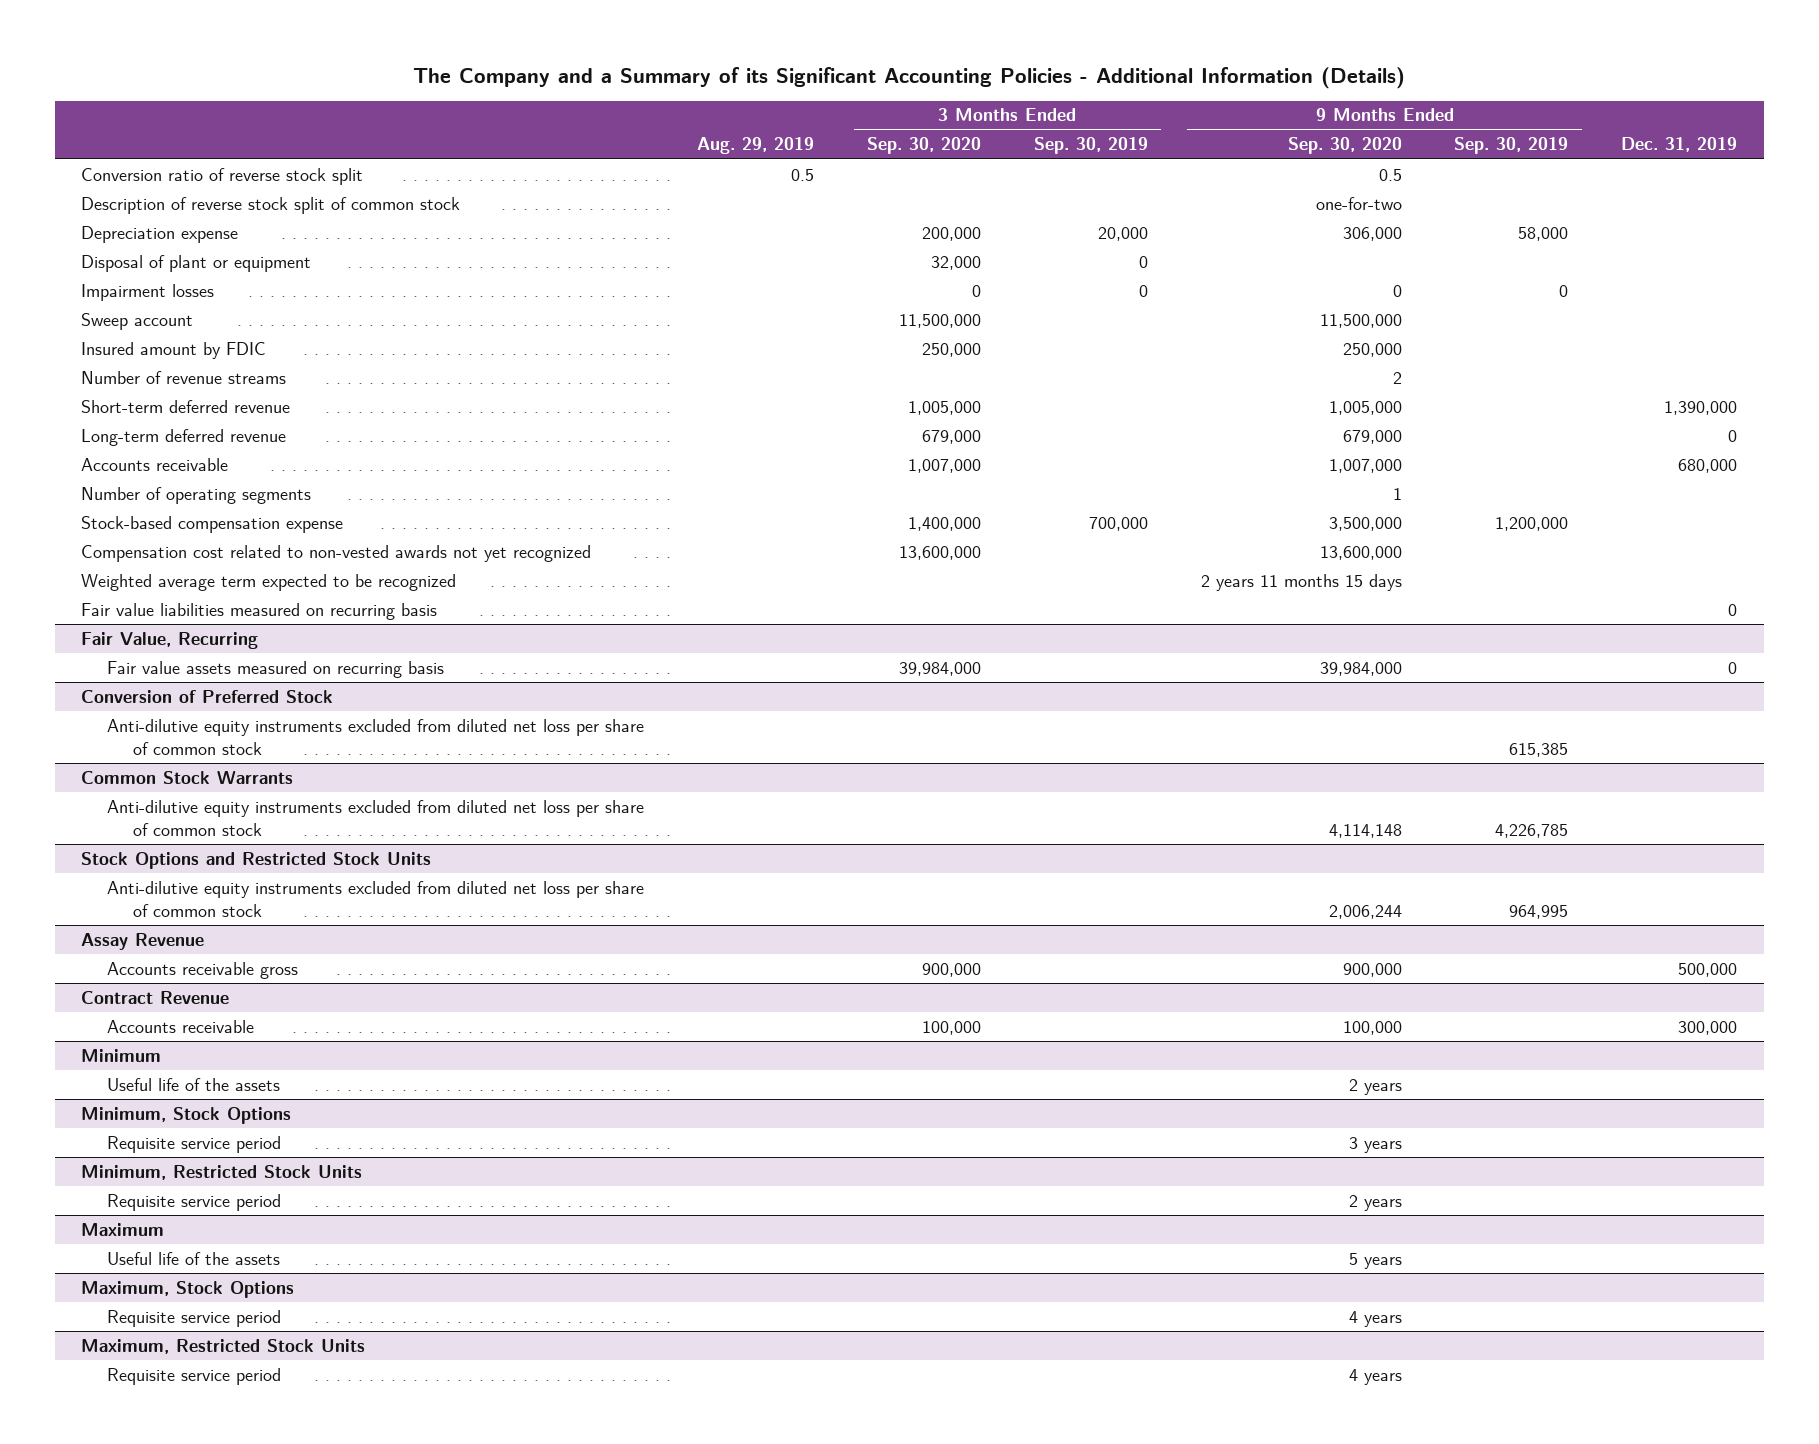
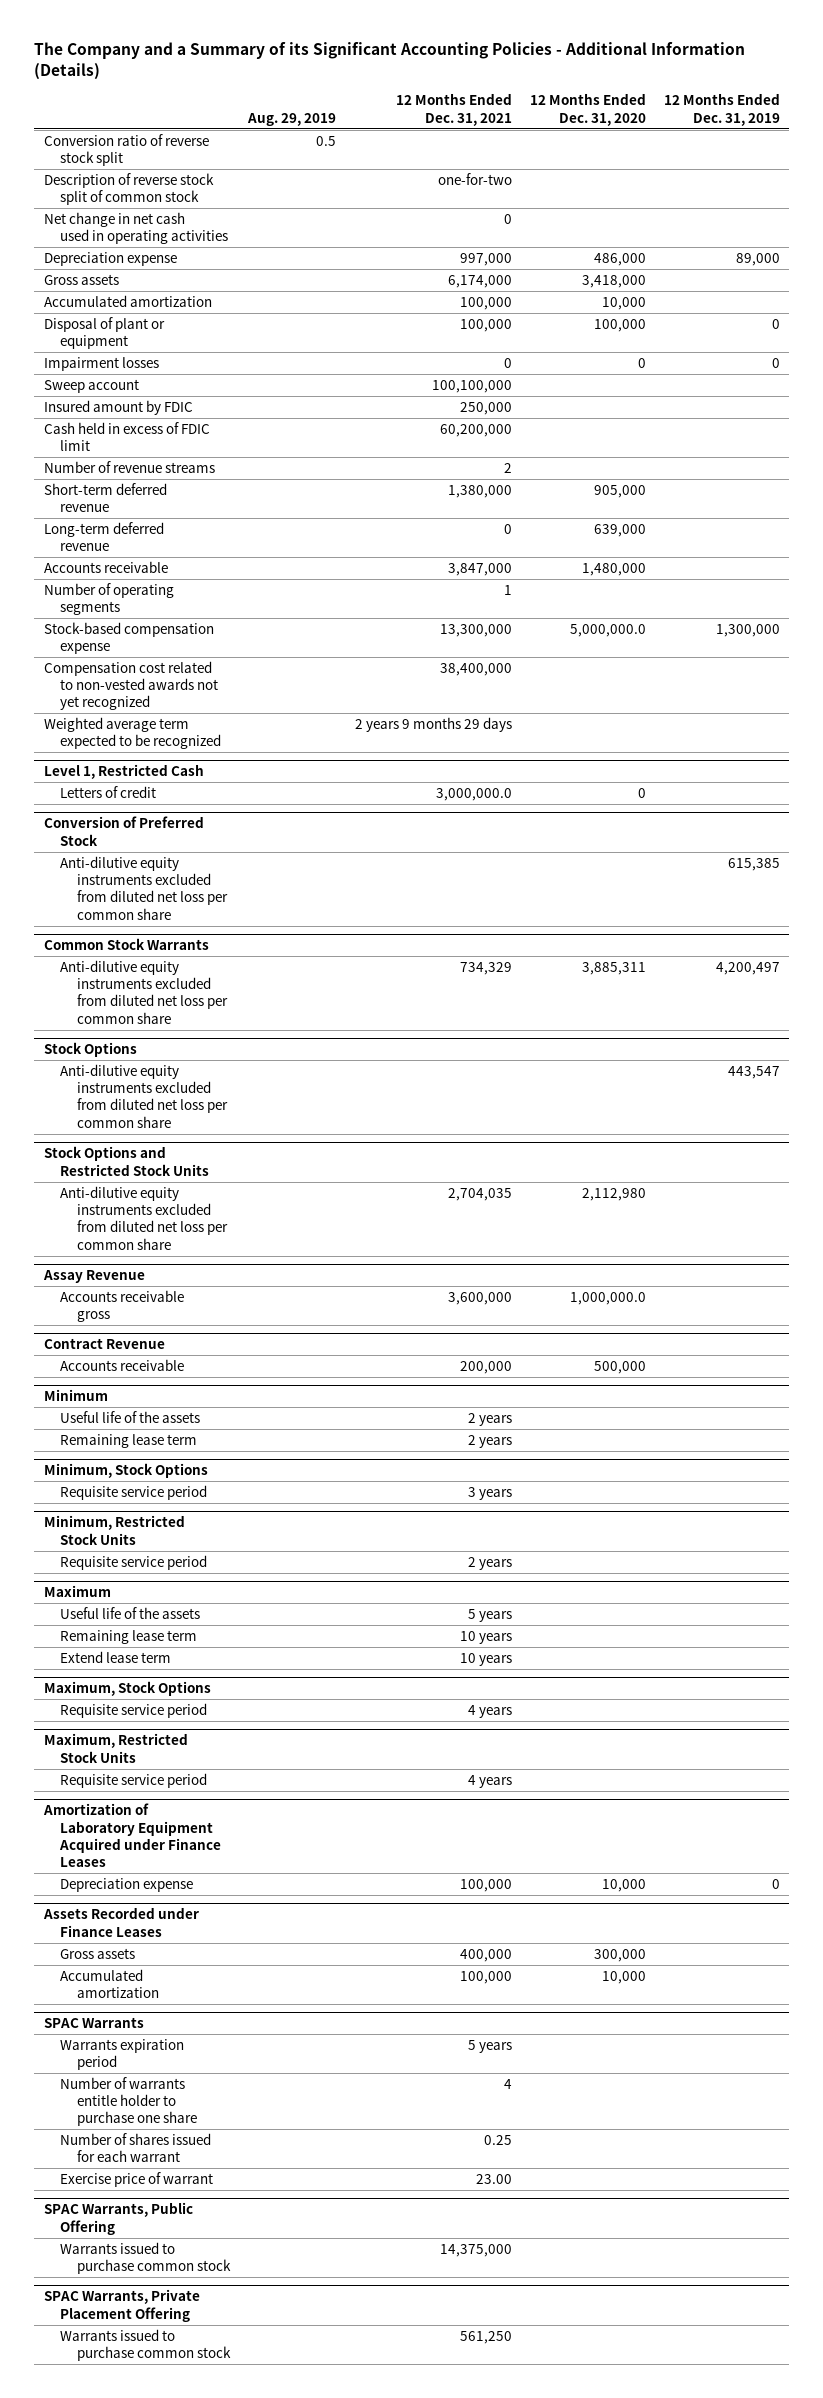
- | Aug. 29, 2019 | 3 Months Ended Sep. 30, 2020 | 3 Months Ended Sep. 30, 2019 | 9 Months Ended Sep. 30, 2020 | 9 Months Ended Sep. 30, 2019 | Dec. 31, 2019
+ | Aug. 29, 2019 | 12 Months Ended Dec. 31, 2021 | 12 Months Ended Dec. 31, 2020 | 12 Months Ended Dec. 31, 2019
+ Net change in net cash used in operating activities | | 0 | |
+ Gross assets | | 6,174,000 | 3,418,000 |
+ Accumulated amortization | | 100,000 | 10,000 |
+ Cash held in excess of FDIC limit | | 60,200,000 | |
- Fair value liabilities measured on recurring basis | | | | | | 0
- Fair Value, Recurring
- Fair value assets measured on recurring basis | | 39,984,000 | | 39,984,000 | | 0
+ Level 1, Restricted Cash
+ Letters of credit | | 3,000,000.0 | 0 |
@ Conversion of Preferred Stock
- Anti-dilutive equity instruments excluded from diluted net loss per share of common stock | | | | | 615,385 |
+ Anti-dilutive equity instruments excluded from diluted net loss per common share | | | | 615,385
@ Common Stock Warrants
- Anti-dilutive equity instruments excluded from diluted net loss per share of common stock | | | | 4,114,148 | 4,226,785 |
+ Anti-dilutive equity instruments excluded from diluted net loss per common share | | 734,329 | 3,885,311 | 4,200,497
+ Stock Options
+ Anti-dilutive equity instruments excluded from diluted net loss per common share | | | | 443,547
@ Stock Options and Restricted Stock Units
- Anti-dilutive equity instruments excluded from diluted net loss per share of common stock | | | | 2,006,244 | 964,995 |
+ Anti-dilutive equity instruments excluded from diluted net loss per common share | | 2,704,035 | 2,112,980 |
@ Minimum
+ Remaining lease term | | 2 years | |
@ Maximum
+ Remaining lease term | | 10 years | |
+ Extend lease term | | 10 years | |
+ Amortization of Laboratory Equipment Acquired under Finance Leases
+ Depreciation expense | | 100,000 | 10,000 | 0
+ Assets Recorded under Finance Leases
+ Gross assets | | 400,000 | 300,000 |
+ Accumulated amortization | | 100,000 | 10,000 |
+ SPAC Warrants
+ Warrants expiration period | | 5 years | |
+ Number of warrants entitle holder to purchase one share | | 4 | |
+ Number of shares issued for each warrant | | 0.25 | |
+ Exercise price of warrant | | 23.00 | |
+ SPAC Warrants, Public Offering
+ Warrants issued to purchase common stock | | 14,375,000 | |
+ SPAC Warrants, Private Placement Offering
+ Warrants issued to purchase common stock | | 561,250 | |

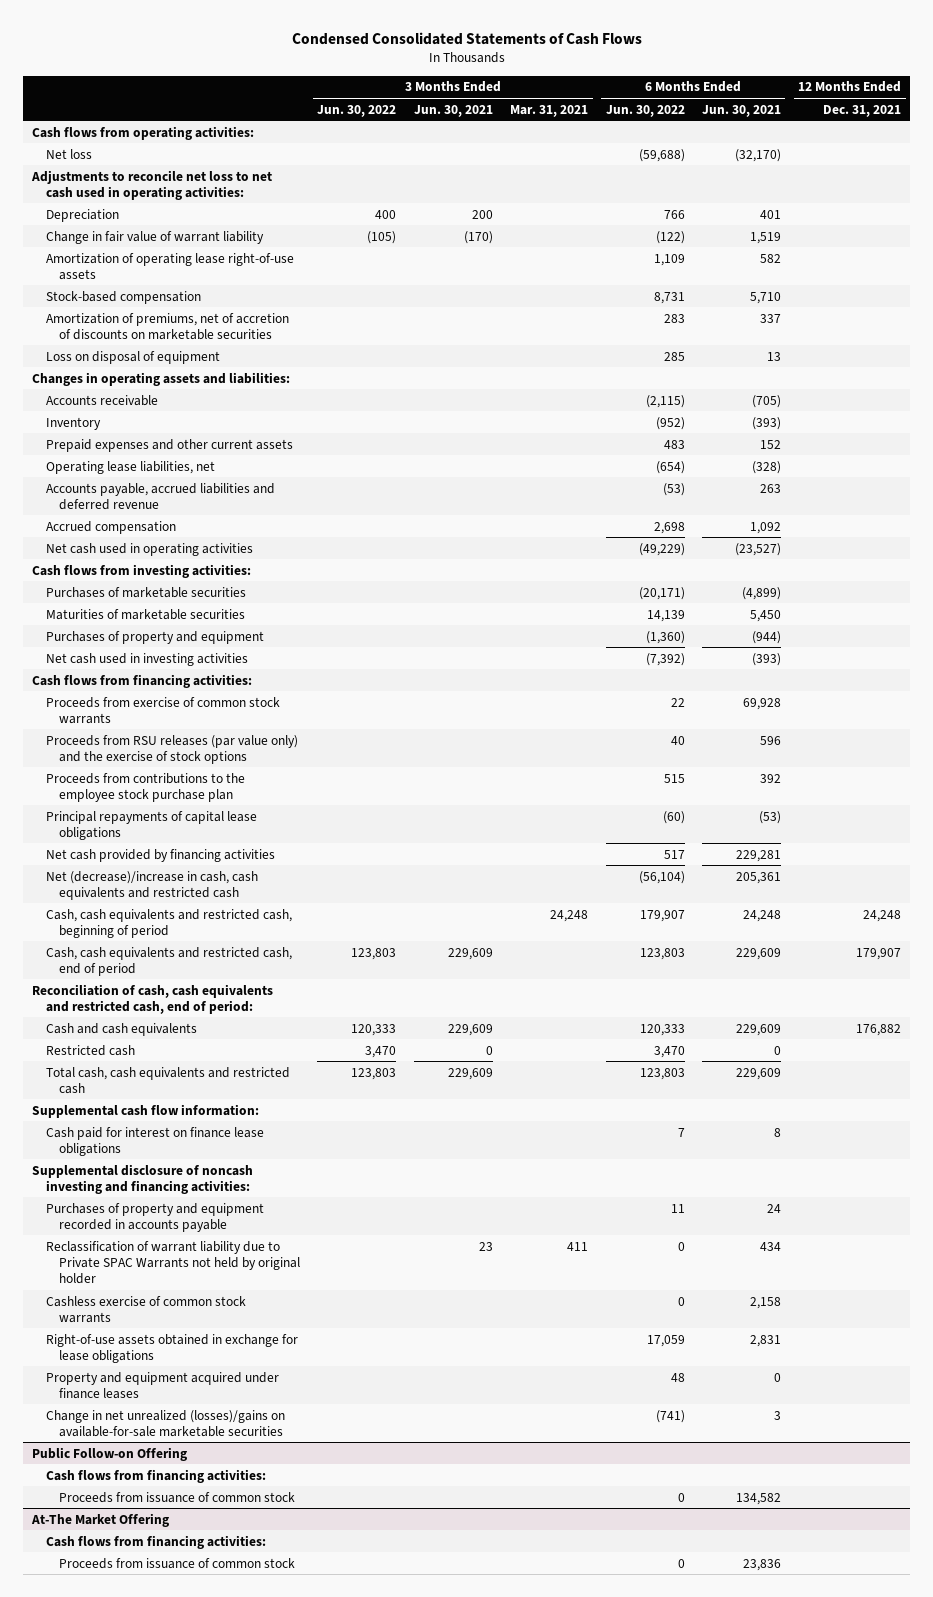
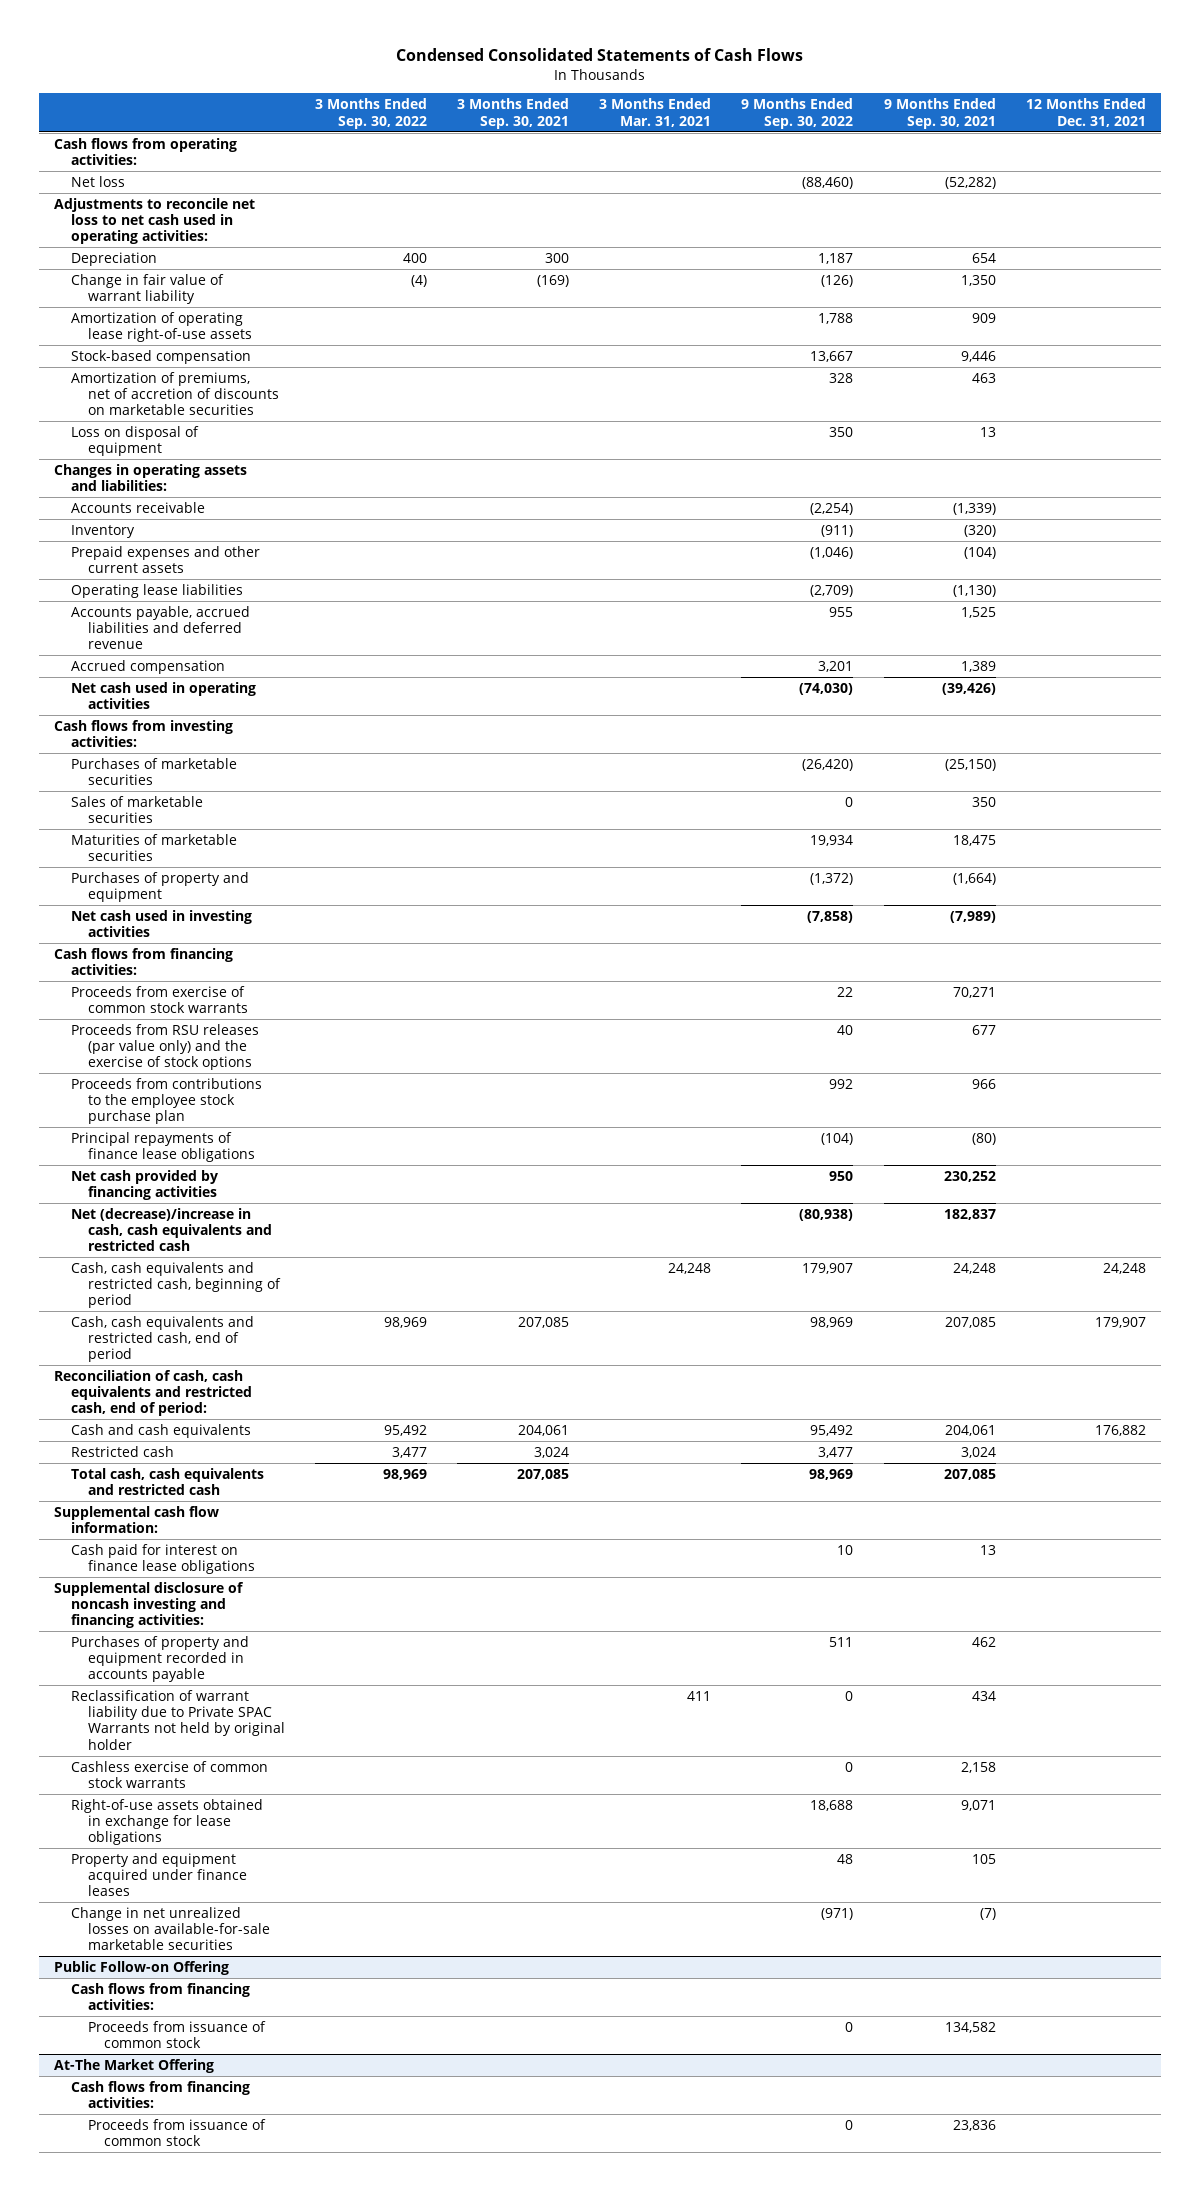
- | 3 Months Ended Jun. 30, 2022 | 3 Months Ended Jun. 30, 2021 | 3 Months Ended Mar. 31, 2021 | 6 Months Ended Jun. 30, 2022 | 6 Months Ended Jun. 30, 2021 | 12 Months Ended Dec. 31, 2021
+ | 3 Months Ended Sep. 30, 2022 | 3 Months Ended Sep. 30, 2021 | 3 Months Ended Mar. 31, 2021 | 9 Months Ended Sep. 30, 2022 | 9 Months Ended Sep. 30, 2021 | 12 Months Ended Dec. 31, 2021
- Operating lease liabilities, net | | | | (654) | (328) |
+ Operating lease liabilities | | | | (2,709) | (1,130) |
+ Sales of marketable securities | | | | 0 | 350 |
- Principal repayments of capital lease obligations | | | | (60) | (53) |
+ Principal repayments of finance lease obligations | | | | (104) | (80) |
- Change in net unrealized (losses)/gains on available-for-sale marketable securities | | | | (741) | 3 |
+ Change in net unrealized losses on available-for-sale marketable securities | | | | (971) | (7) |

